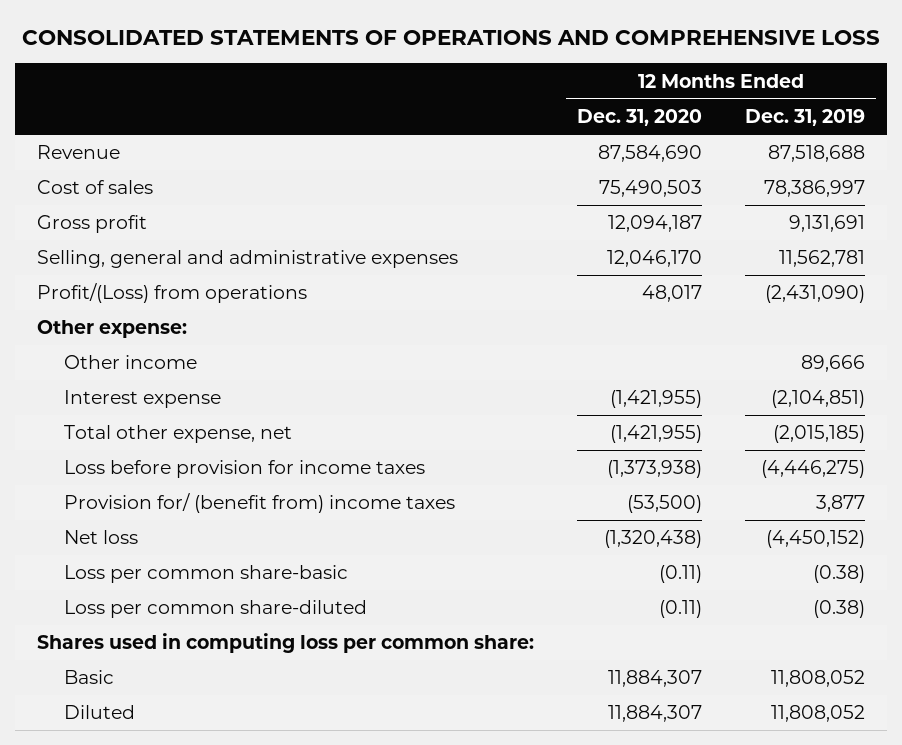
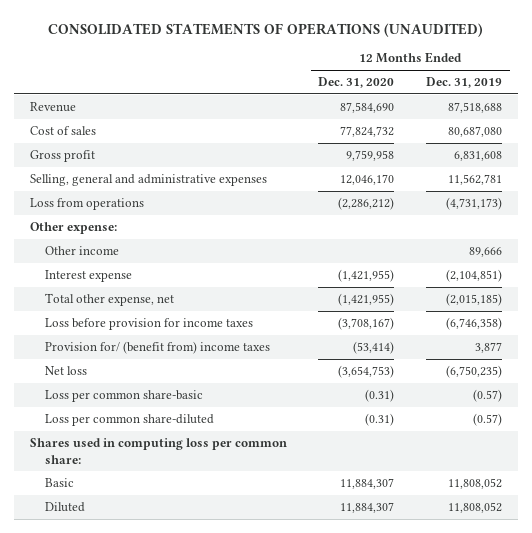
- CONSOLIDATED STATEMENTS OF OPERATIONS AND COMPREHENSIVE LOSS
+ CONSOLIDATED STATEMENTS OF OPERATIONS (UNAUDITED)
- Cost of sales | 75,490,503 | 78,386,997
- Gross profit | 12,094,187 | 9,131,691
+ Cost of sales | 77,824,732 | 80,687,080
+ Gross profit | 9,759,958 | 6,831,608
- Profit/(Loss) from operations | 48,017 | (2,431,090)
+ Loss from operations | (2,286,212) | (4,731,173)
- Loss before provision for income taxes | (1,373,938) | (4,446,275)
- Provision for/ (benefit from) income taxes | (53,500) | 3,877
- Net loss | (1,320,438) | (4,450,152)
- Loss per common share-basic | (0.11) | (0.38)
- Loss per common share-diluted | (0.11) | (0.38)
+ Loss before provision for income taxes | (3,708,167) | (6,746,358)
+ Provision for/ (benefit from) income taxes | (53,414) | 3,877
+ Net loss | (3,654,753) | (6,750,235)
+ Loss per common share-basic | (0.31) | (0.57)
+ Loss per common share-diluted | (0.31) | (0.57)

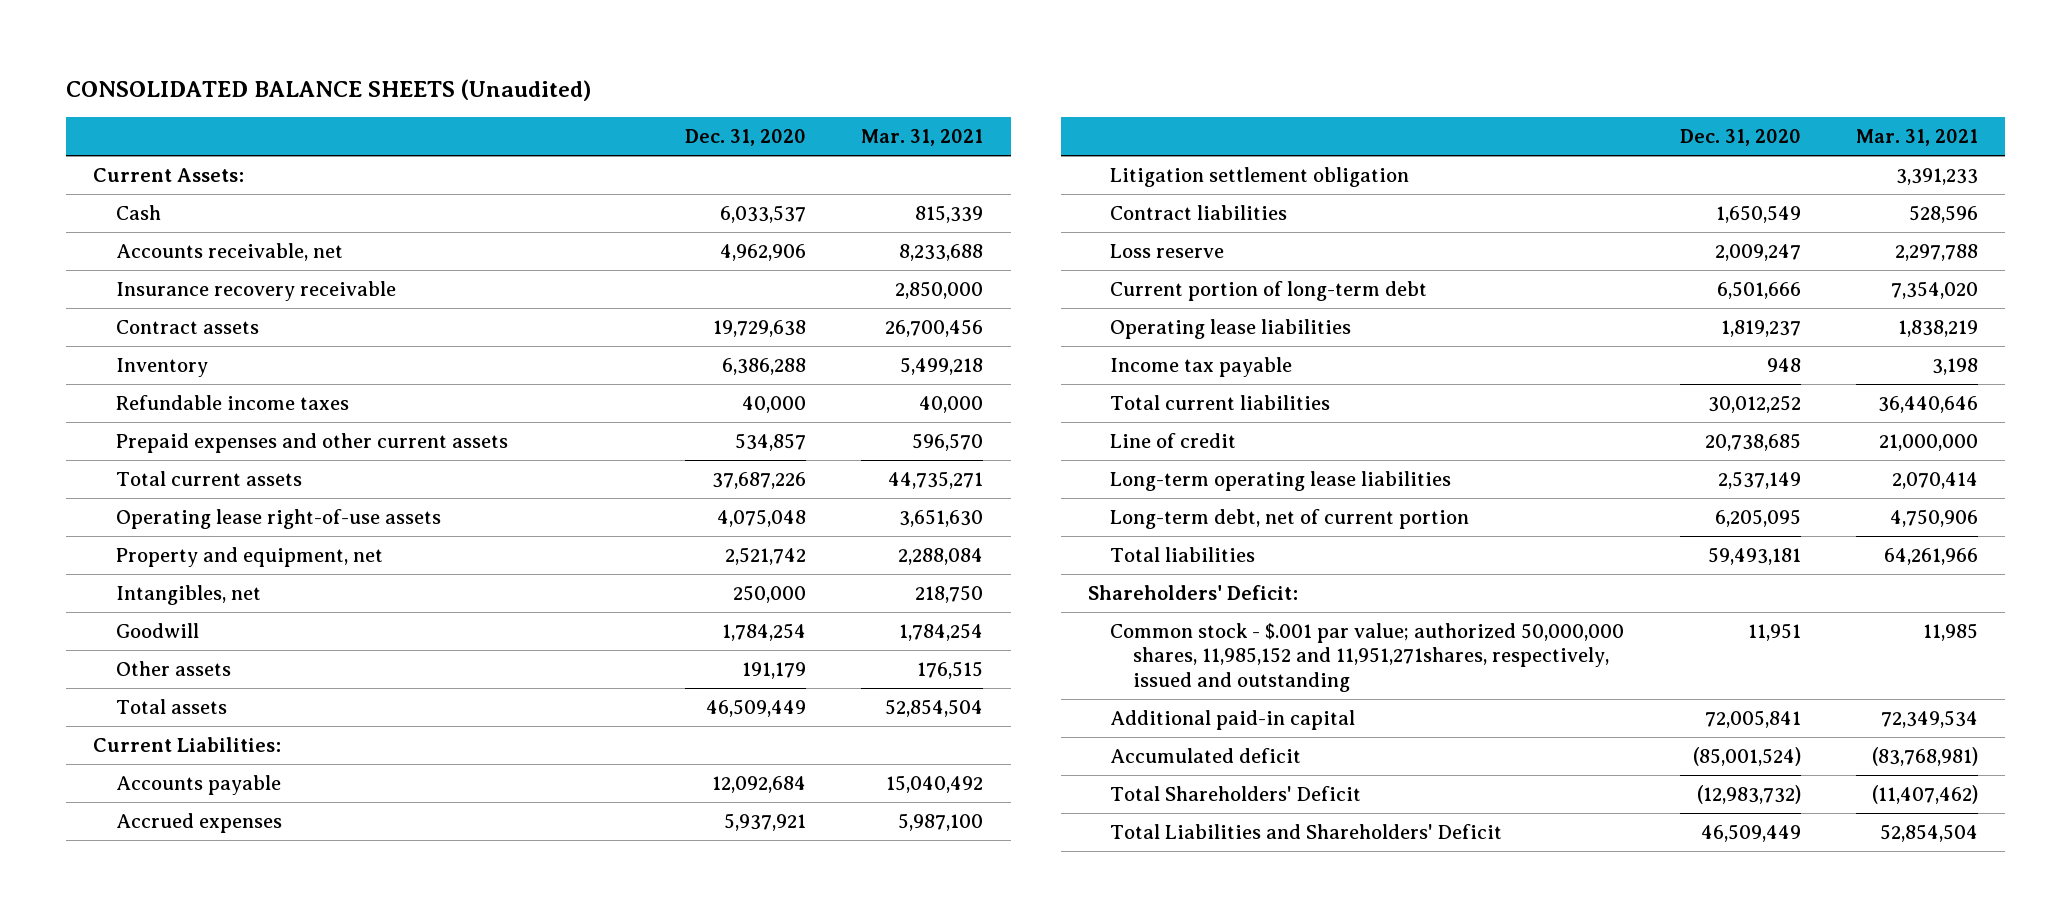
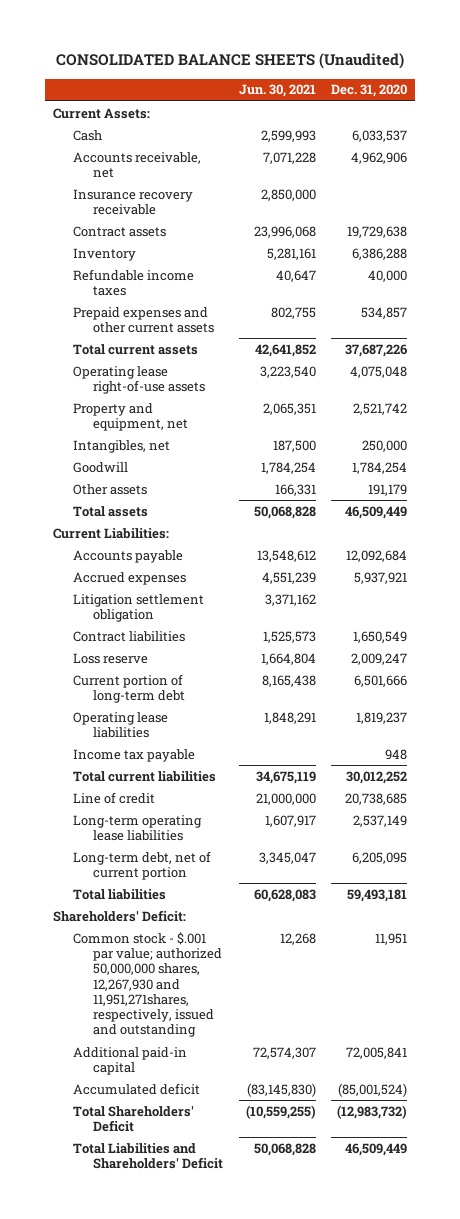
- | Dec. 31, 2020 | Mar. 31, 2021
+ | Jun. 30, 2021 | Dec. 31, 2020
- Common stock - $.001 par value; authorized 50,000,000 shares, 11,985,152 and 11,951,271shares, respectively, issued and outstanding | 11,951 | 11,985
+ Common stock - $.001 par value; authorized 50,000,000 shares, 12,267,930 and 11,951,271shares, respectively, issued and outstanding | 12,268 | 11,951

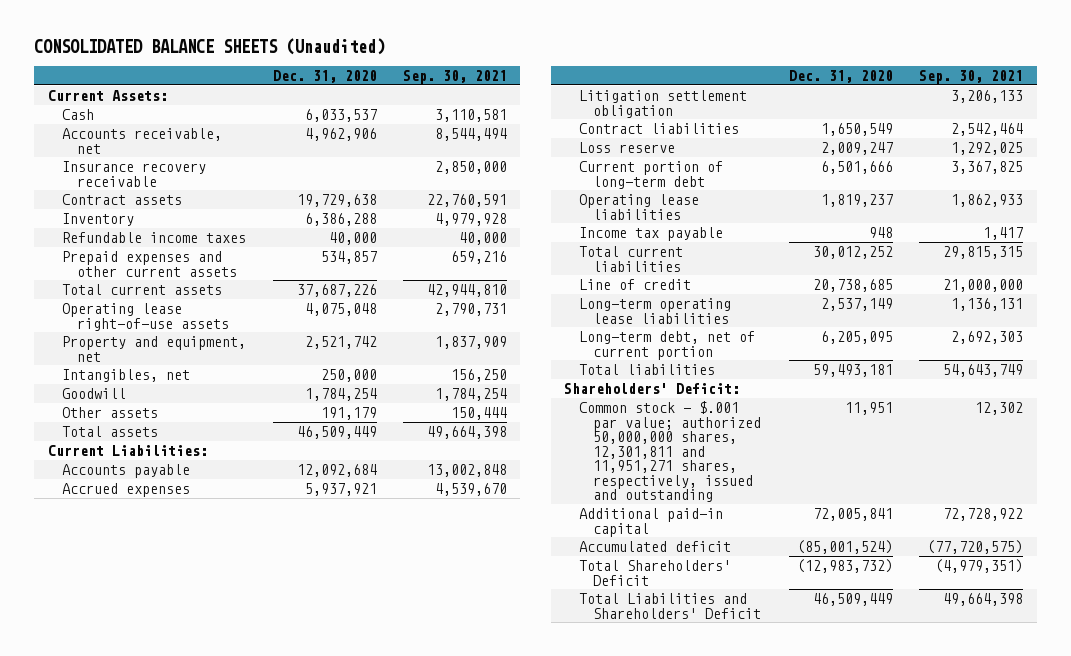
- | Jun. 30, 2021 | Dec. 31, 2020
+ | Dec. 31, 2020 | Sep. 30, 2021
- Common stock - $.001 par value; authorized 50,000,000 shares, 12,267,930 and 11,951,271shares, respectively, issued and outstanding | 12,268 | 11,951
+ Common stock - $.001 par value; authorized 50,000,000 shares, 12,301,811 and 11,951,271 shares, respectively, issued and outstanding | 11,951 | 12,302

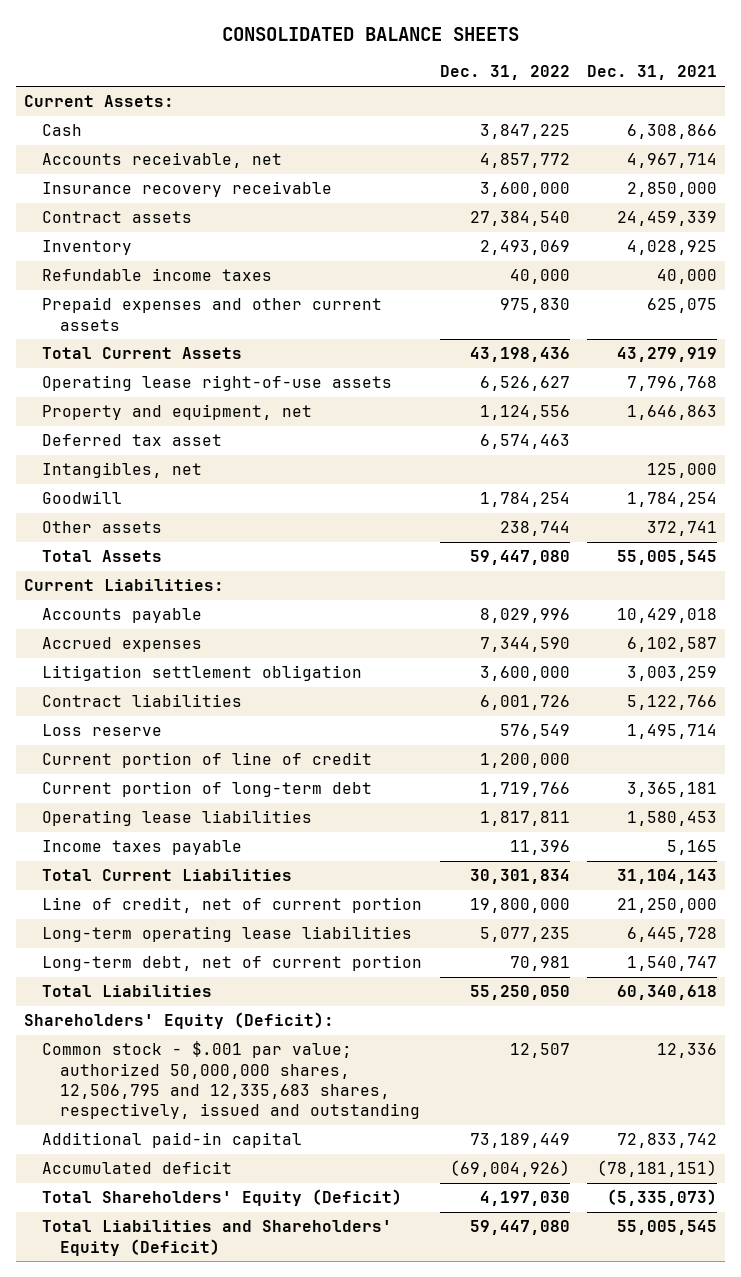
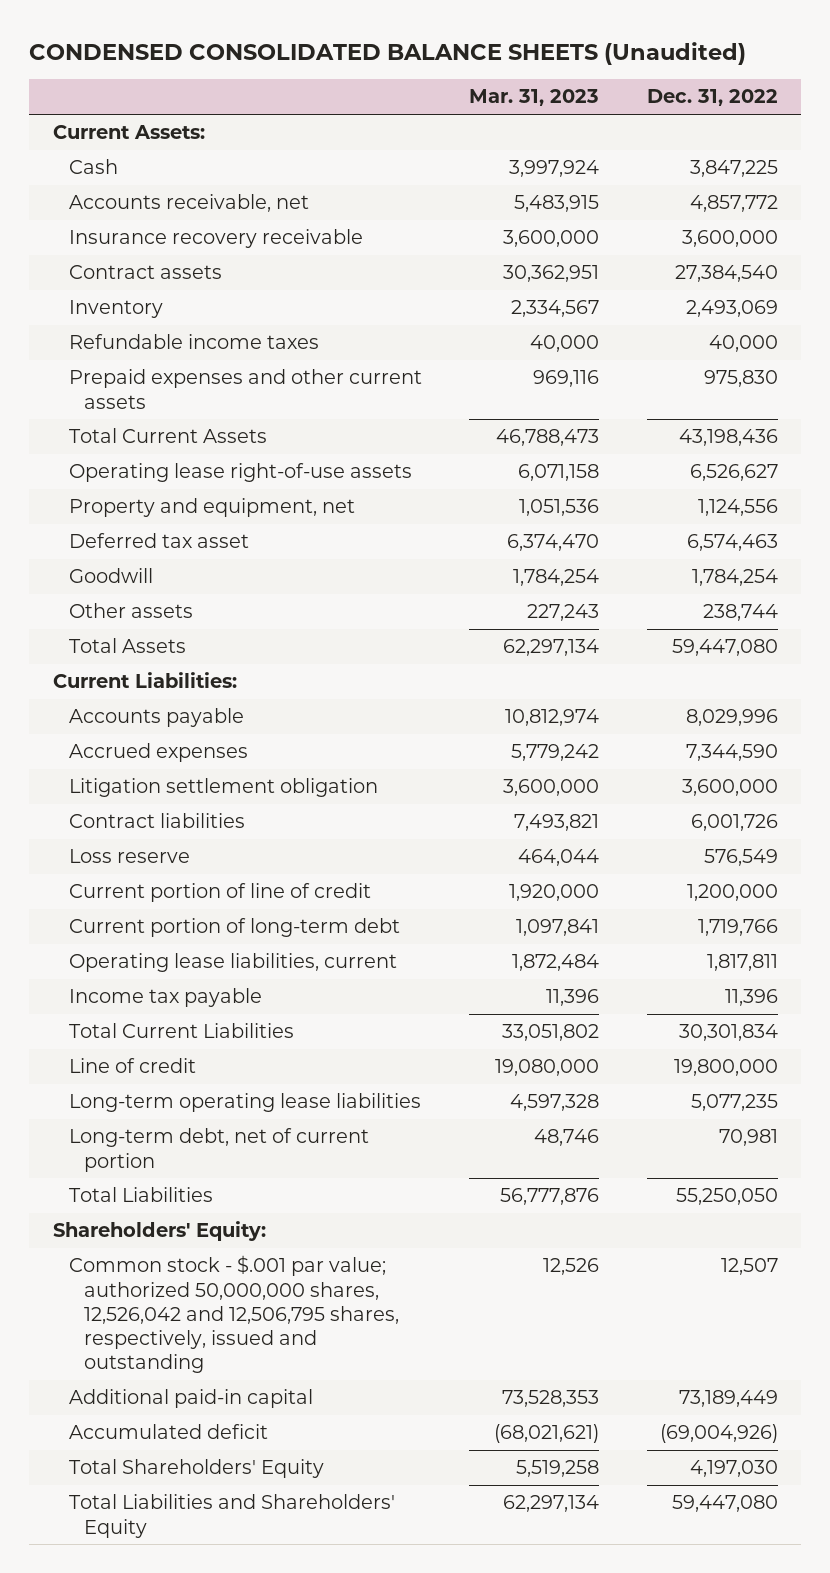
- CONSOLIDATED BALANCE SHEETS
+ CONDENSED CONSOLIDATED BALANCE SHEETS (Unaudited)
- | Dec. 31, 2022 | Dec. 31, 2021
+ | Mar. 31, 2023 | Dec. 31, 2022
- Intangibles, net | | 125,000
- Operating lease liabilities | 1,817,811 | 1,580,453
- Income taxes payable | 11,396 | 5,165
+ Operating lease liabilities, current | 1,872,484 | 1,817,811
+ Income tax payable | 11,396 | 11,396
- Line of credit, net of current portion | 19,800,000 | 21,250,000
+ Line of credit | 19,080,000 | 19,800,000
- Shareholders' Equity (Deficit):
- Common stock - $.001 par value; authorized 50,000,000 shares, 12,506,795 and 12,335,683 shares, respectively, issued and outstanding | 12,507 | 12,336
+ Shareholders' Equity:
+ Common stock - $.001 par value; authorized 50,000,000 shares, 12,526,042 and 12,506,795 shares, respectively, issued and outstanding | 12,526 | 12,507
- Total Shareholders' Equity (Deficit) | 4,197,030 | (5,335,073)
- Total Liabilities and Shareholders' Equity (Deficit) | 59,447,080 | 55,005,545
+ Total Shareholders' Equity | 5,519,258 | 4,197,030
+ Total Liabilities and Shareholders' Equity | 62,297,134 | 59,447,080

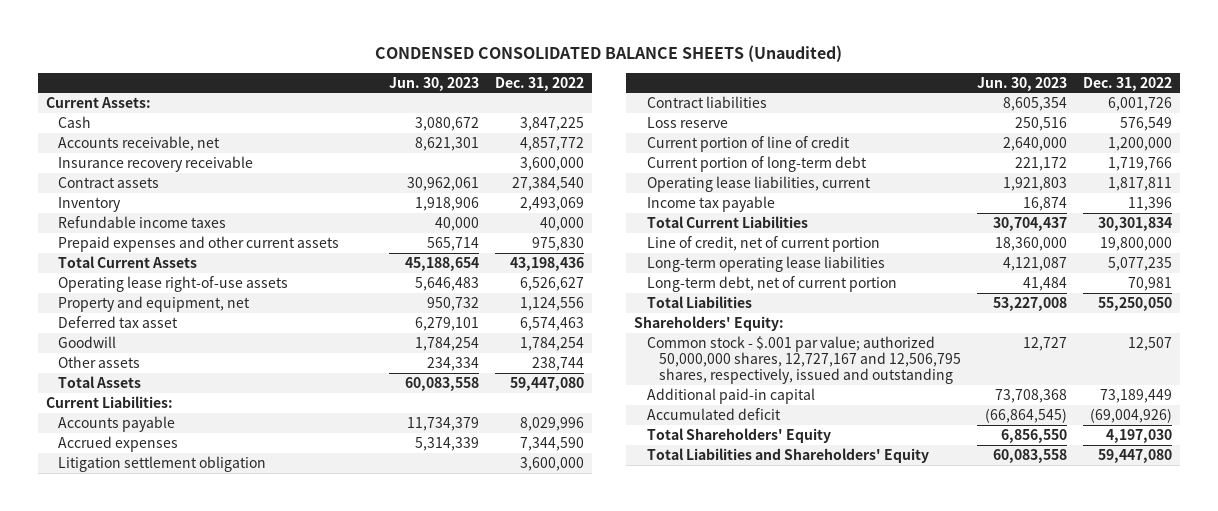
- | Mar. 31, 2023 | Dec. 31, 2022
+ | Jun. 30, 2023 | Dec. 31, 2022
- Line of credit | 19,080,000 | 19,800,000
+ Line of credit, net of current portion | 18,360,000 | 19,800,000
- Common stock - $.001 par value; authorized 50,000,000 shares, 12,526,042 and 12,506,795 shares, respectively, issued and outstanding | 12,526 | 12,507
+ Common stock - $.001 par value; authorized 50,000,000 shares, 12,727,167 and 12,506,795 shares, respectively, issued and outstanding | 12,727 | 12,507

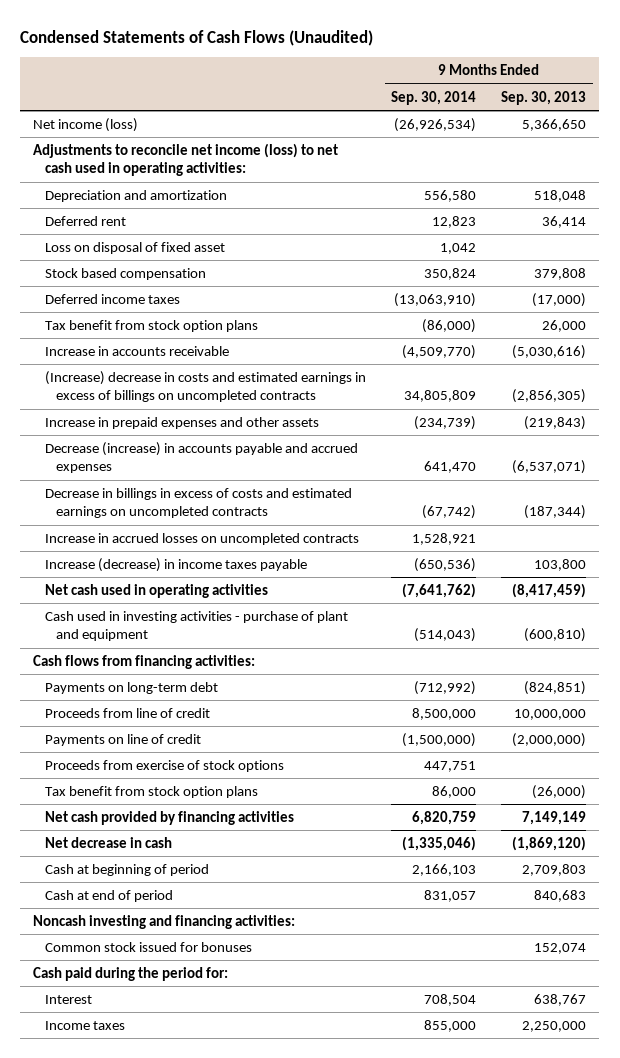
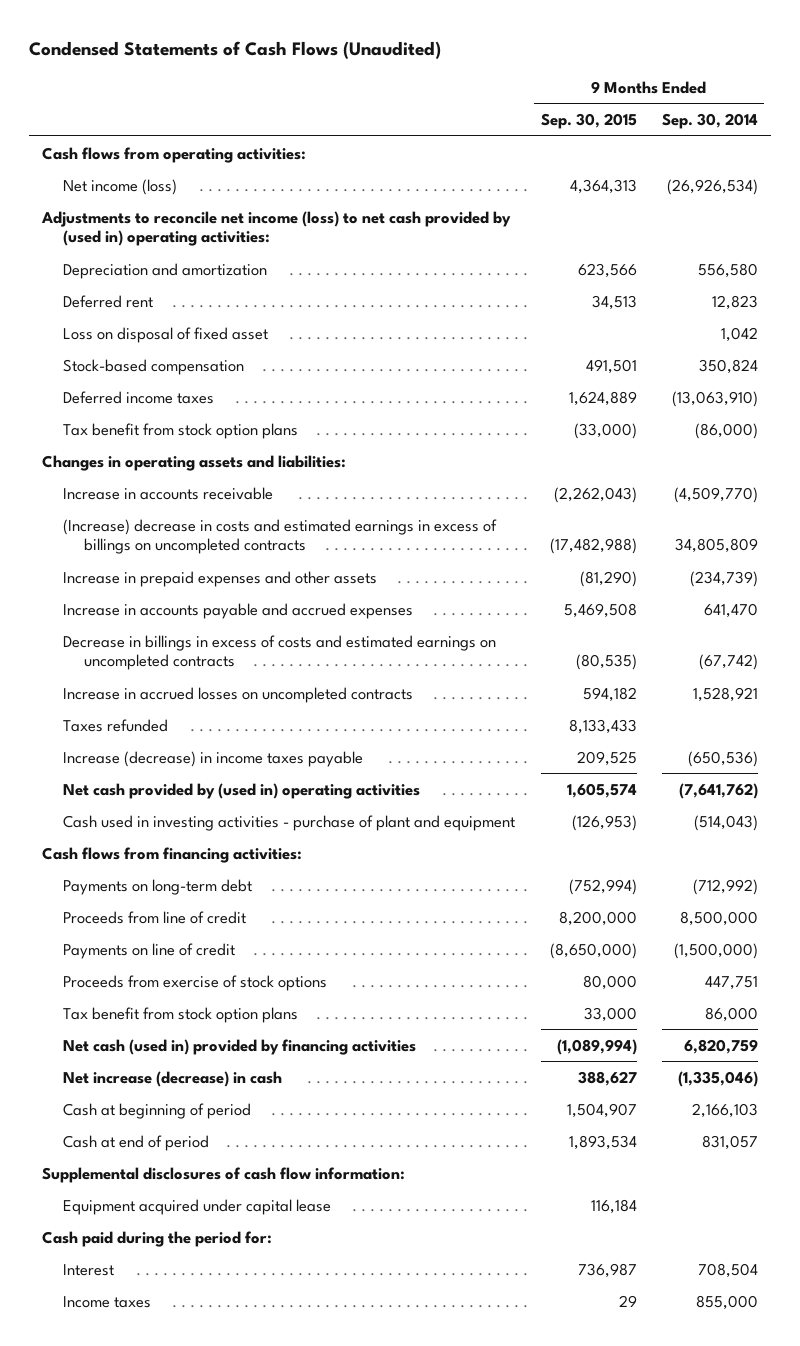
- | 9 Months Ended Sep. 30, 2014 | 9 Months Ended Sep. 30, 2013
+ | 9 Months Ended Sep. 30, 2015 | 9 Months Ended Sep. 30, 2014
+ Cash flows from operating activities:
- Adjustments to reconcile net income (loss) to net cash used in operating activities:
+ Adjustments to reconcile net income (loss) to net cash provided by (used in) operating activities:
- Stock based compensation | 350,824 | 379,808
+ Stock-based compensation | 491,501 | 350,824
+ Changes in operating assets and liabilities:
- Decrease (increase) in accounts payable and accrued expenses | 641,470 | (6,537,071)
+ Increase in accounts payable and accrued expenses | 5,469,508 | 641,470
+ Taxes refunded | 8,133,433 |
- Net cash used in operating activities | (7,641,762) | (8,417,459)
+ Net cash provided by (used in) operating activities | 1,605,574 | (7,641,762)
- Net cash provided by financing activities | 6,820,759 | 7,149,149
- Net decrease in cash | (1,335,046) | (1,869,120)
+ Net cash (used in) provided by financing activities | (1,089,994) | 6,820,759
+ Net increase (decrease) in cash | 388,627 | (1,335,046)
- Noncash investing and financing activities:
- Common stock issued for bonuses | | 152,074
+ Supplemental disclosures of cash flow information:
+ Equipment acquired under capital lease | 116,184 |

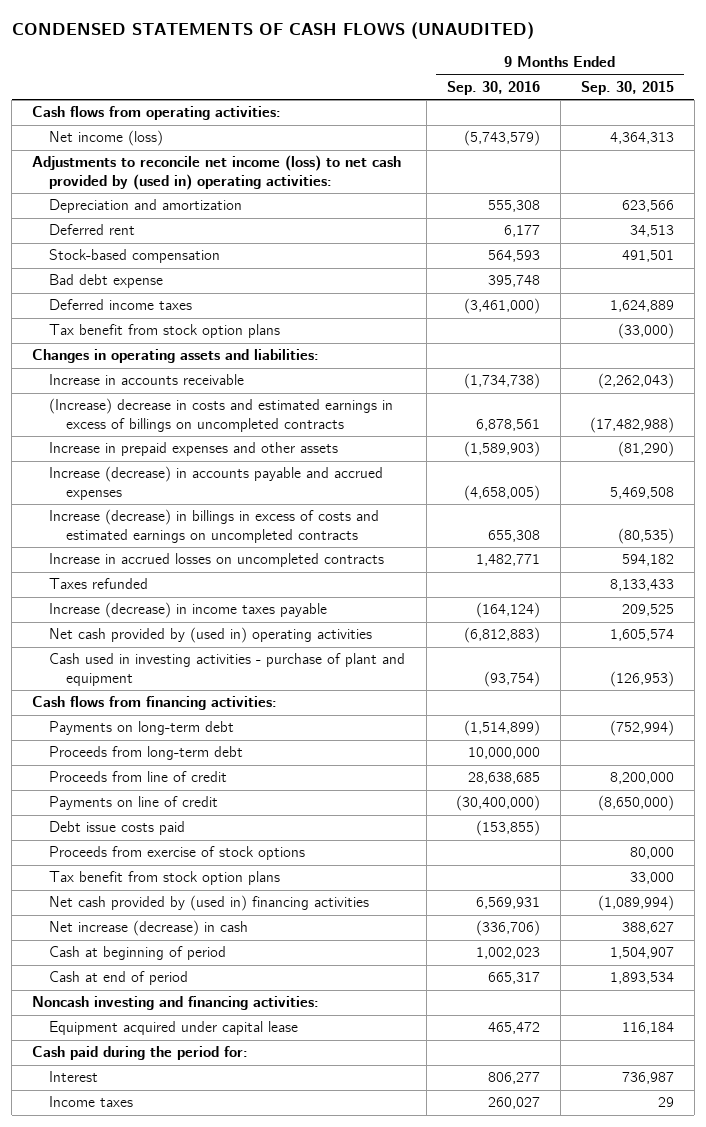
- Condensed Statements of Cash Flows (Unaudited)
+ CONDENSED STATEMENTS OF CASH FLOWS (UNAUDITED)
- | 9 Months Ended Sep. 30, 2015 | 9 Months Ended Sep. 30, 2014
+ | 9 Months Ended Sep. 30, 2016 | 9 Months Ended Sep. 30, 2015
- Loss on disposal of fixed asset | | 1,042
+ Bad debt expense | 395,748 |
- Increase in accounts payable and accrued expenses | 5,469,508 | 641,470
- Decrease in billings in excess of costs and estimated earnings on uncompleted contracts | (80,535) | (67,742)
+ Increase (decrease) in accounts payable and accrued expenses | (4,658,005) | 5,469,508
+ Increase (decrease) in billings in excess of costs and estimated earnings on uncompleted contracts | 655,308 | (80,535)
+ Proceeds from long-term debt | 10,000,000 |
+ Debt issue costs paid | (153,855) |
- Net cash (used in) provided by financing activities | (1,089,994) | 6,820,759
+ Net cash provided by (used in) financing activities | 6,569,931 | (1,089,994)
- Supplemental disclosures of cash flow information:
+ Noncash investing and financing activities:

